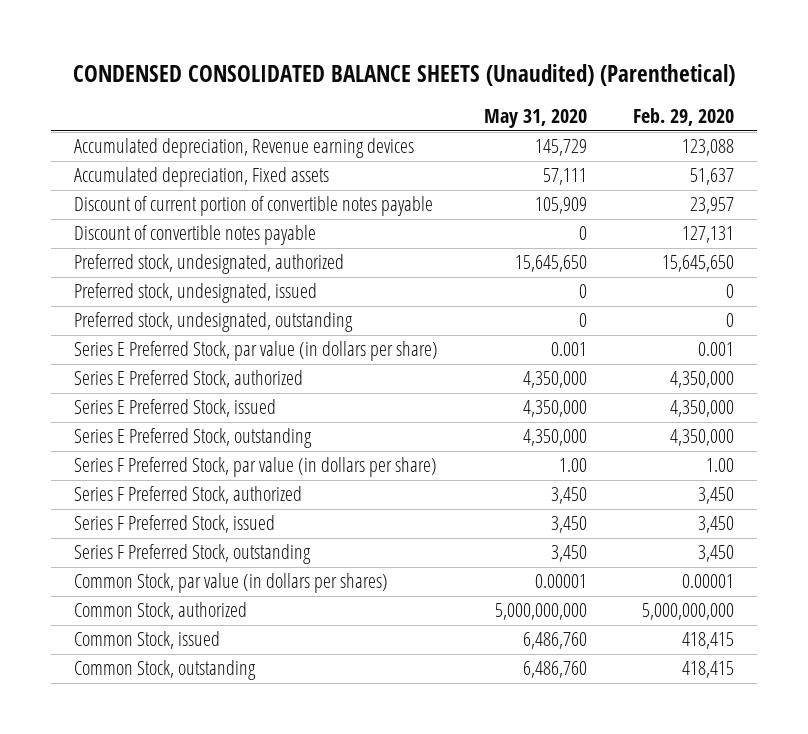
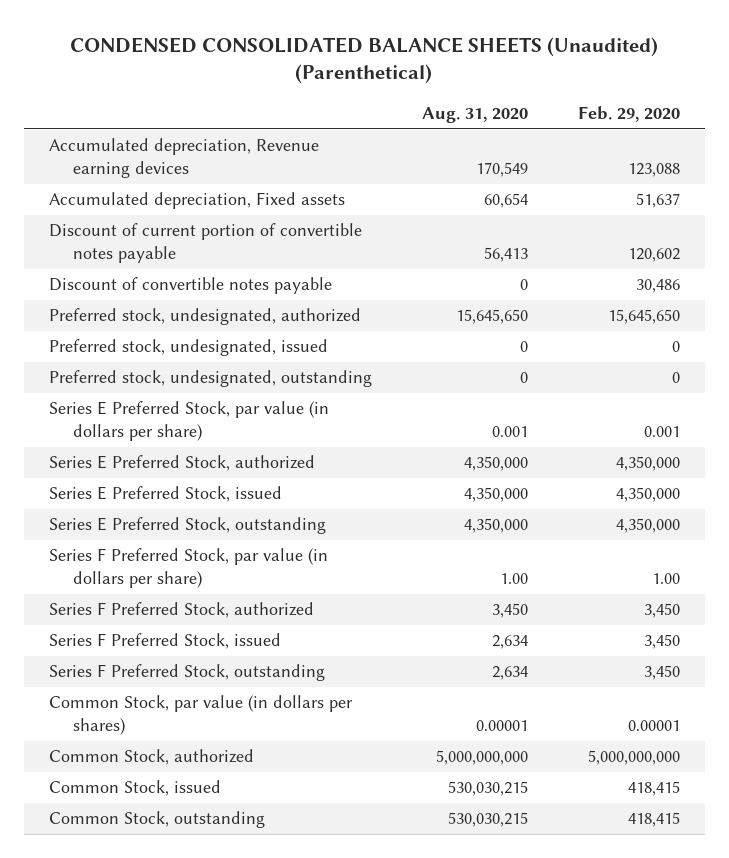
- | May 31, 2020 | Feb. 29, 2020
+ | Aug. 31, 2020 | Feb. 29, 2020
- Discount of current portion of convertible notes payable | 105,909 | 23,957
- Discount of convertible notes payable | 0 | 127,131
+ Discount of current portion of convertible notes payable | 56,413 | 120,602
+ Discount of convertible notes payable | 0 | 30,486

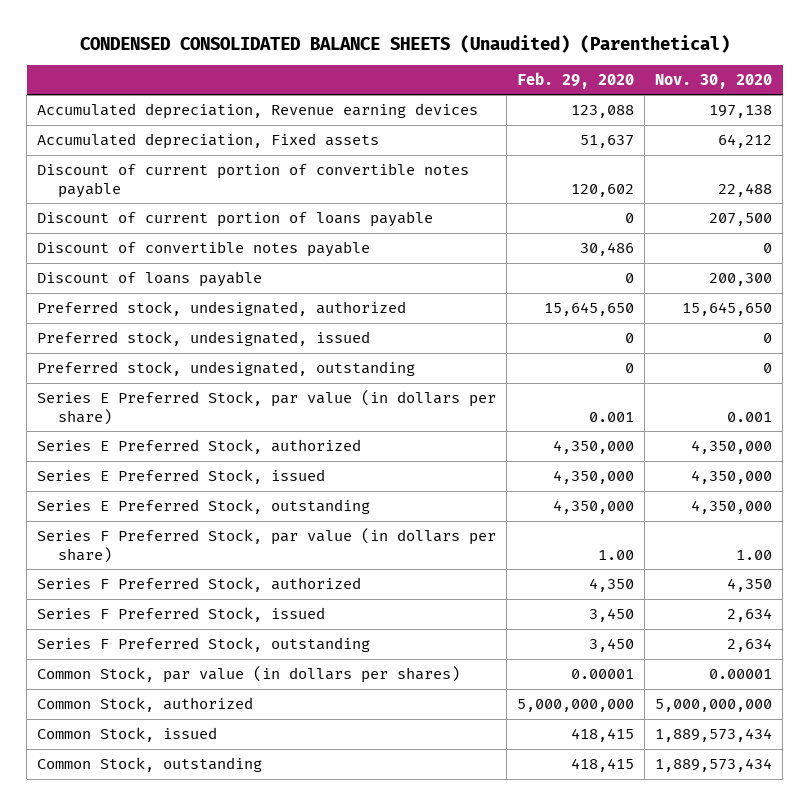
- | Aug. 31, 2020 | Feb. 29, 2020
+ | Feb. 29, 2020 | Nov. 30, 2020
+ Discount of current portion of loans payable | 0 | 207,500
+ Discount of loans payable | 0 | 200,300
- Series F Preferred Stock, authorized | 3,450 | 3,450
+ Series F Preferred Stock, authorized | 4,350 | 4,350

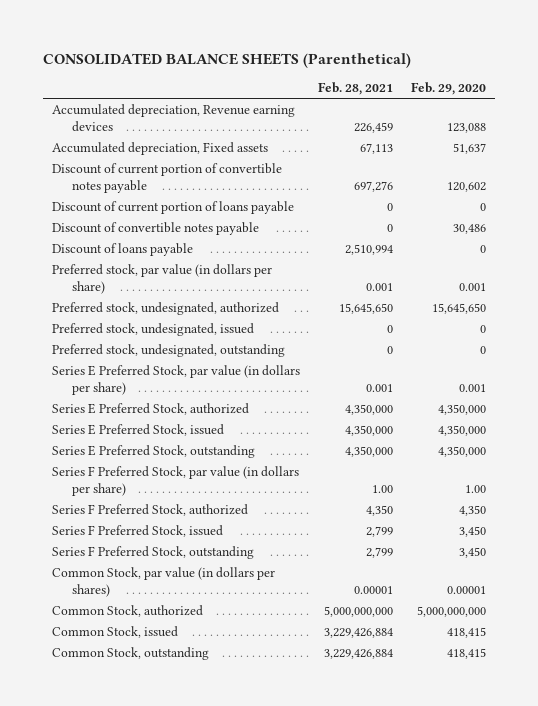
- CONDENSED CONSOLIDATED BALANCE SHEETS (Unaudited) (Parenthetical)
+ CONSOLIDATED BALANCE SHEETS (Parenthetical)
- | Feb. 29, 2020 | Nov. 30, 2020
+ | Feb. 28, 2021 | Feb. 29, 2020
+ Preferred stock, par value (in dollars per share) | 0.001 | 0.001

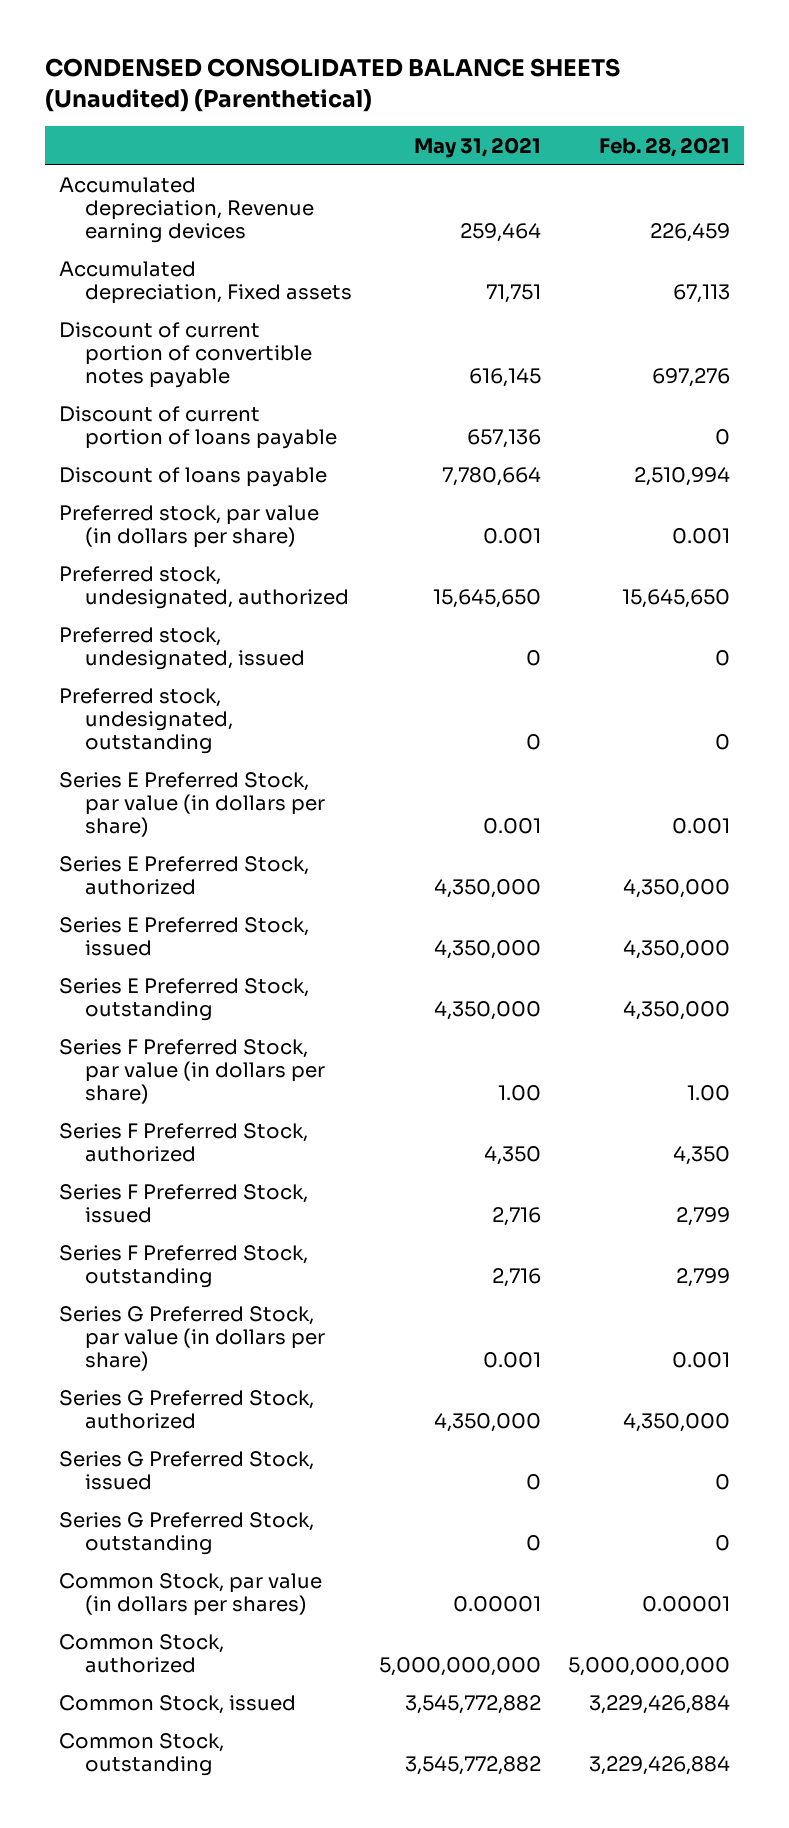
- CONSOLIDATED BALANCE SHEETS (Parenthetical)
+ CONDENSED CONSOLIDATED BALANCE SHEETS (Unaudited) (Parenthetical)
- | Feb. 28, 2021 | Feb. 29, 2020
+ | May 31, 2021 | Feb. 28, 2021
- Discount of convertible notes payable | 0 | 30,486
+ Series G Preferred Stock, par value (in dollars per share) | 0.001 | 0.001
+ Series G Preferred Stock, authorized | 4,350,000 | 4,350,000
+ Series G Preferred Stock, issued | 0 | 0
+ Series G Preferred Stock, outstanding | 0 | 0

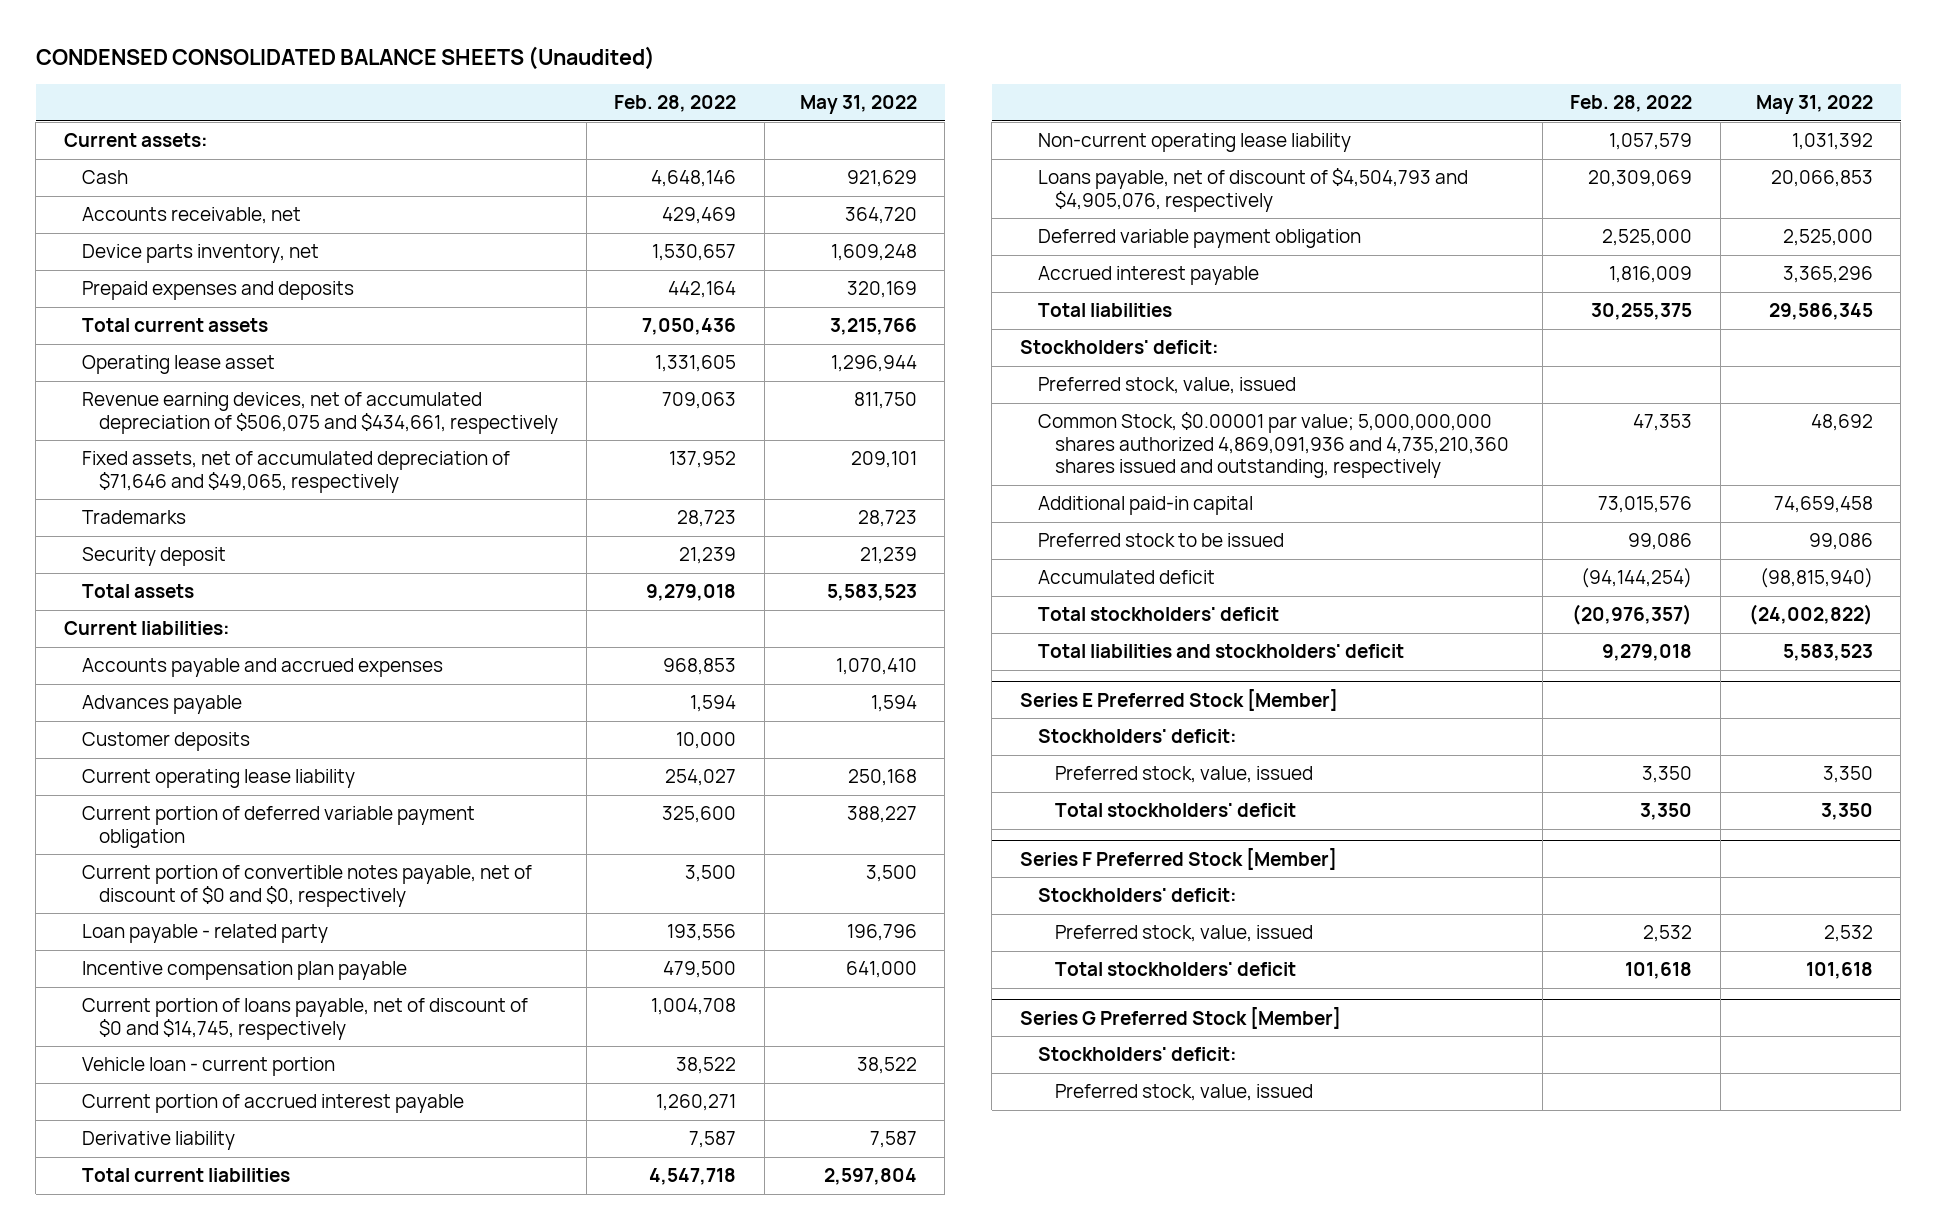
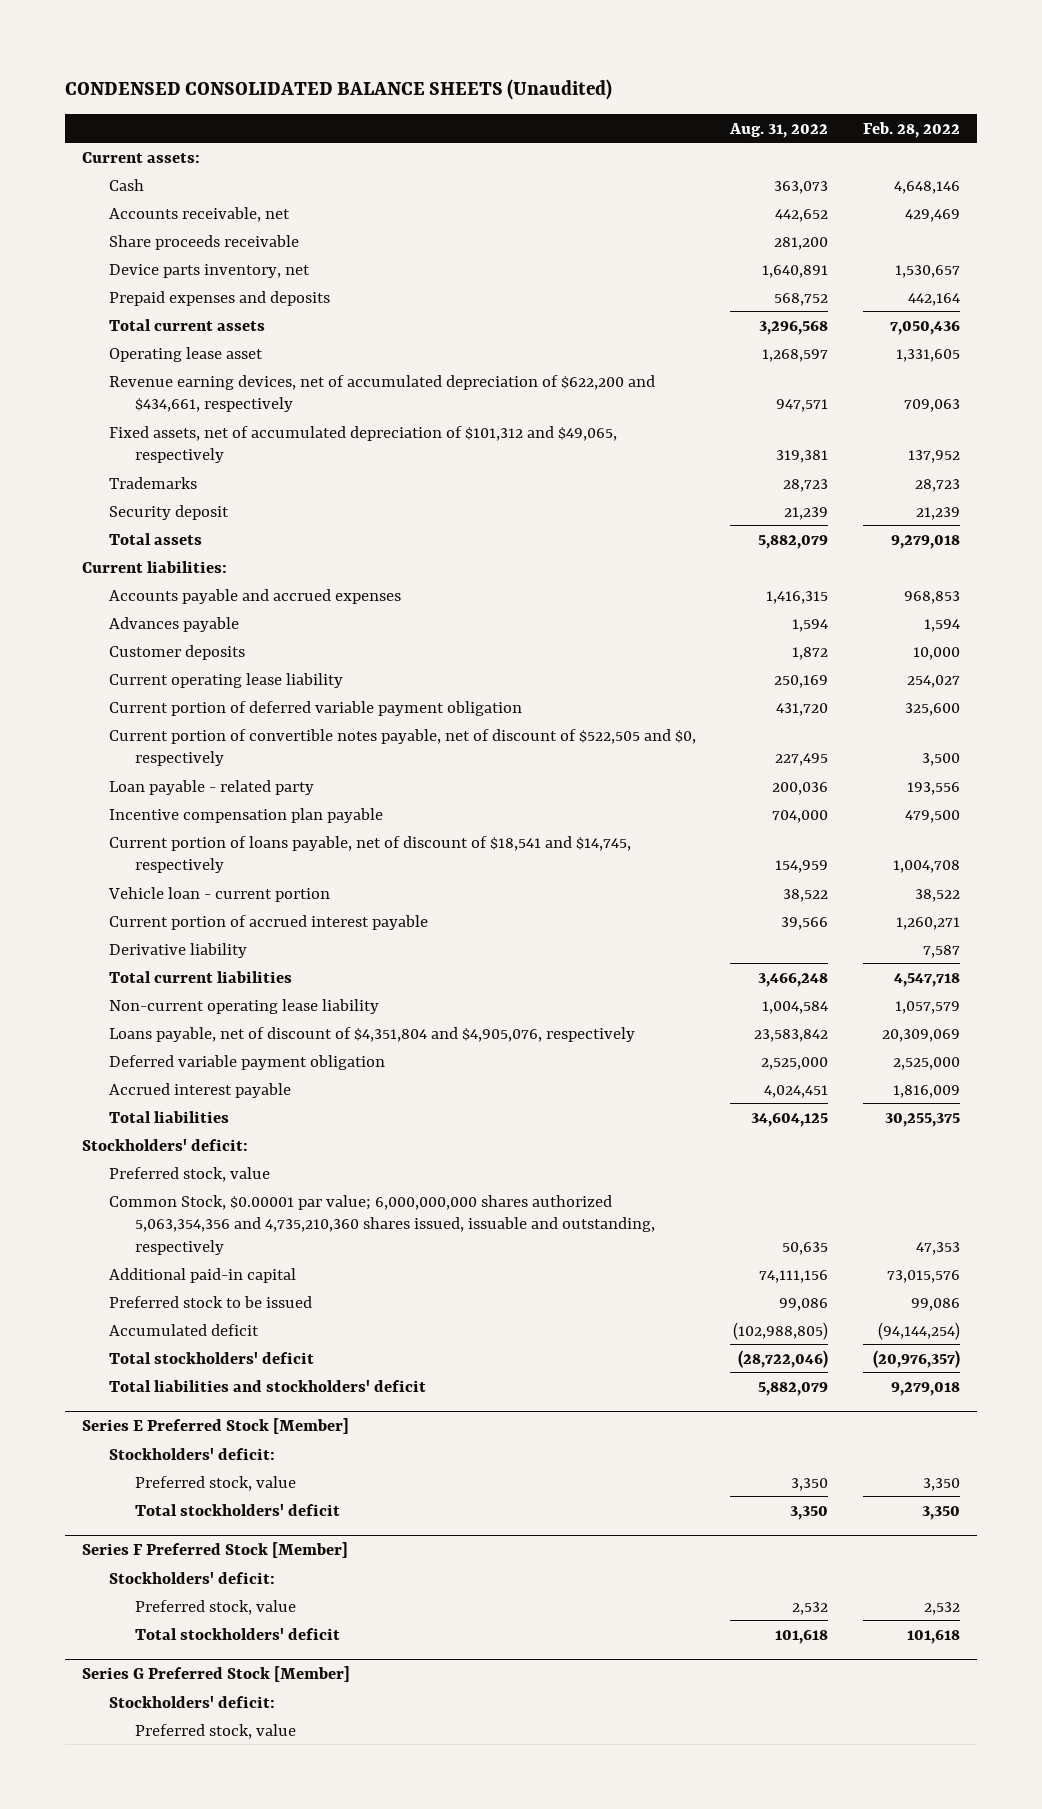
- | Feb. 28, 2022 | May 31, 2022
+ | Aug. 31, 2022 | Feb. 28, 2022
+ Share proceeds receivable | 281,200 |
- Revenue earning devices, net of accumulated depreciation of $506,075 and $434,661, respectively | 709,063 | 811,750
- Fixed assets, net of accumulated depreciation of $71,646 and $49,065, respectively | 137,952 | 209,101
+ Revenue earning devices, net of accumulated depreciation of $622,200 and $434,661, respectively | 947,571 | 709,063
+ Fixed assets, net of accumulated depreciation of $101,312 and $49,065, respectively | 319,381 | 137,952
- Current portion of convertible notes payable, net of discount of $0 and $0, respectively | 3,500 | 3,500
+ Current portion of convertible notes payable, net of discount of $522,505 and $0, respectively | 227,495 | 3,500
- Current portion of loans payable, net of discount of $0 and $14,745, respectively | 1,004,708 |
+ Current portion of loans payable, net of discount of $18,541 and $14,745, respectively | 154,959 | 1,004,708
- Loans payable, net of discount of $4,504,793 and $4,905,076, respectively | 20,309,069 | 20,066,853
+ Loans payable, net of discount of $4,351,804 and $4,905,076, respectively | 23,583,842 | 20,309,069
- Preferred stock, value, issued
- Common Stock, $0.00001 par value; 5,000,000,000 shares authorized 4,869,091,936 and 4,735,210,360 shares issued and outstanding, respectively | 47,353 | 48,692
+ Preferred stock, value
+ Common Stock, $0.00001 par value; 6,000,000,000 shares authorized 5,063,354,356 and 4,735,210,360 shares issued, issuable and outstanding, respectively | 50,635 | 47,353
@ Series E Preferred Stock [Member]
- Preferred stock, value, issued | 3,350 | 3,350
+ Preferred stock, value | 3,350 | 3,350
@ Series F Preferred Stock [Member]
- Preferred stock, value, issued | 2,532 | 2,532
+ Preferred stock, value | 2,532 | 2,532
@ Series G Preferred Stock [Member]
- Preferred stock, value, issued
+ Preferred stock, value

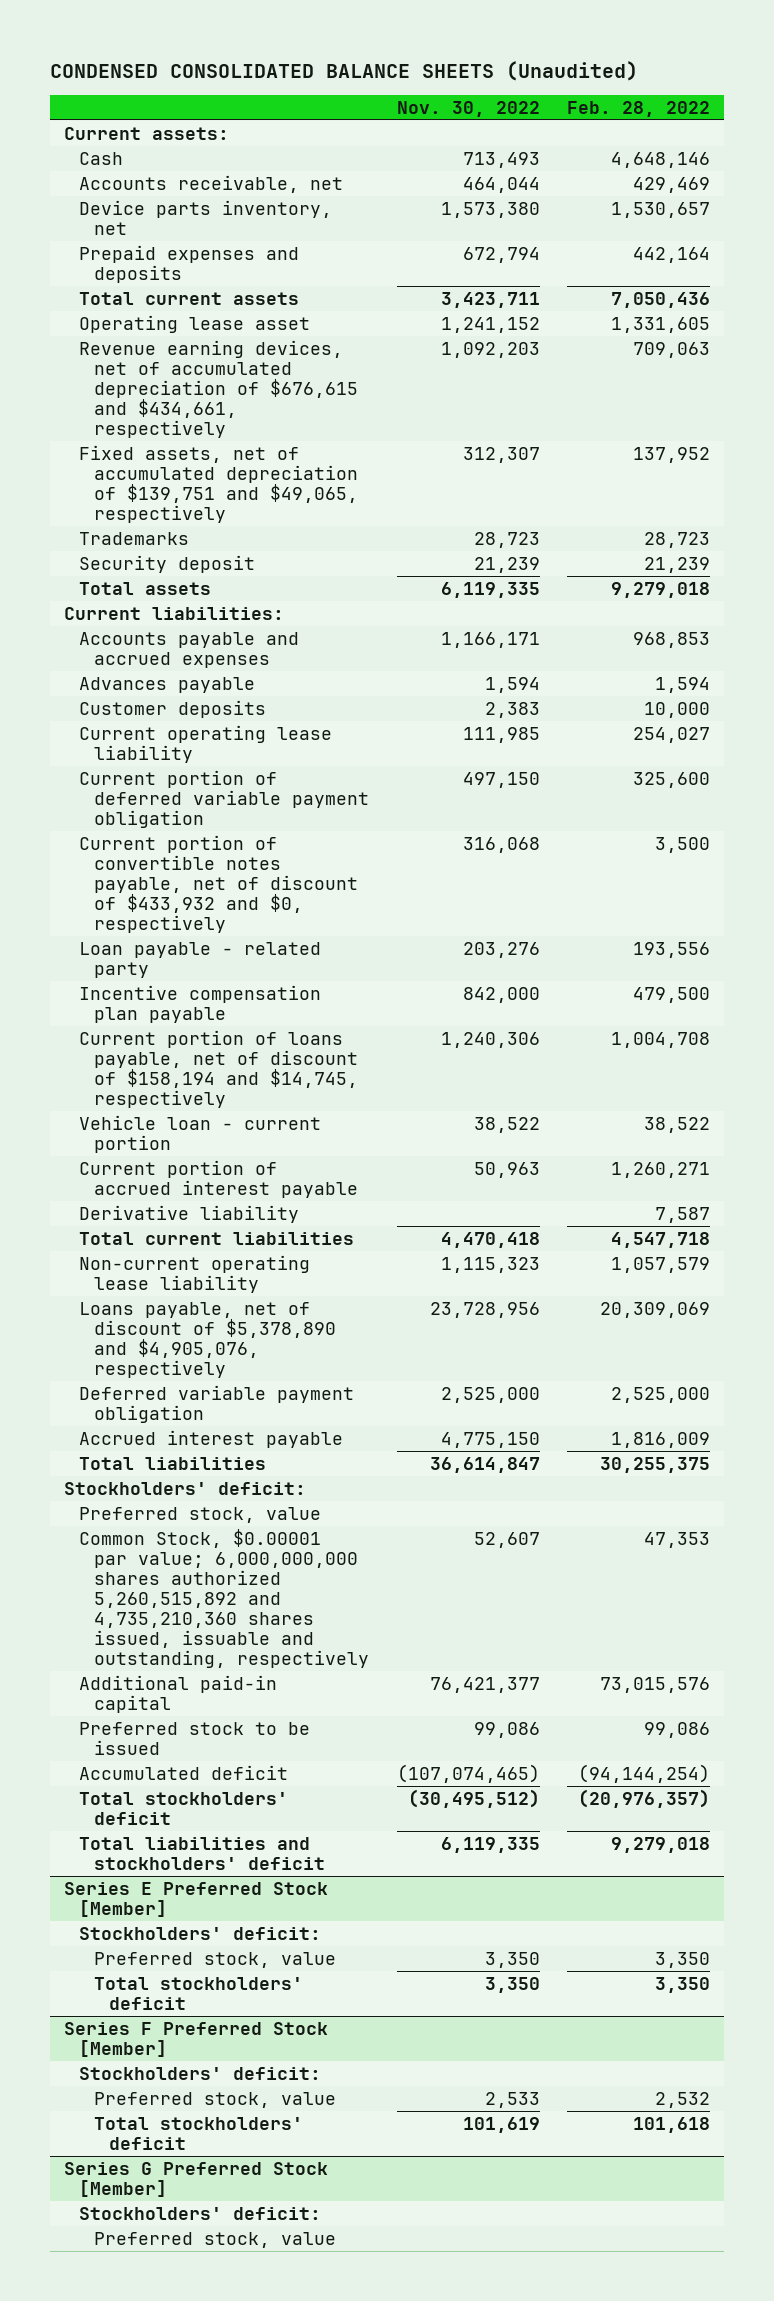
- | Aug. 31, 2022 | Feb. 28, 2022
+ | Nov. 30, 2022 | Feb. 28, 2022
- Share proceeds receivable | 281,200 |
- Revenue earning devices, net of accumulated depreciation of $622,200 and $434,661, respectively | 947,571 | 709,063
- Fixed assets, net of accumulated depreciation of $101,312 and $49,065, respectively | 319,381 | 137,952
+ Revenue earning devices, net of accumulated depreciation of $676,615 and $434,661, respectively | 1,092,203 | 709,063
+ Fixed assets, net of accumulated depreciation of $139,751 and $49,065, respectively | 312,307 | 137,952
- Current portion of convertible notes payable, net of discount of $522,505 and $0, respectively | 227,495 | 3,500
+ Current portion of convertible notes payable, net of discount of $433,932 and $0, respectively | 316,068 | 3,500
- Current portion of loans payable, net of discount of $18,541 and $14,745, respectively | 154,959 | 1,004,708
+ Current portion of loans payable, net of discount of $158,194 and $14,745, respectively | 1,240,306 | 1,004,708
- Loans payable, net of discount of $4,351,804 and $4,905,076, respectively | 23,583,842 | 20,309,069
+ Loans payable, net of discount of $5,378,890 and $4,905,076, respectively | 23,728,956 | 20,309,069
- Common Stock, $0.00001 par value; 6,000,000,000 shares authorized 5,063,354,356 and 4,735,210,360 shares issued, issuable and outstanding, respectively | 50,635 | 47,353
+ Common Stock, $0.00001 par value; 6,000,000,000 shares authorized 5,260,515,892 and 4,735,210,360 shares issued, issuable and outstanding, respectively | 52,607 | 47,353

